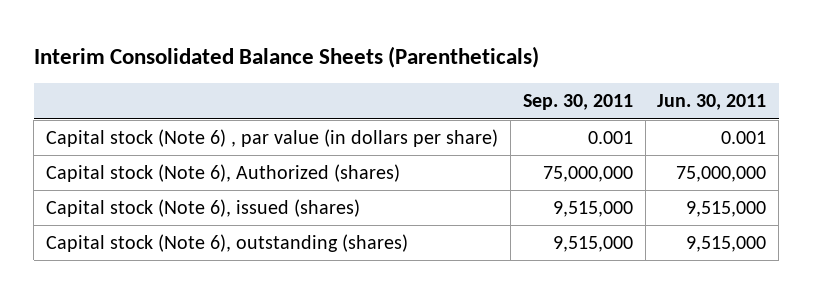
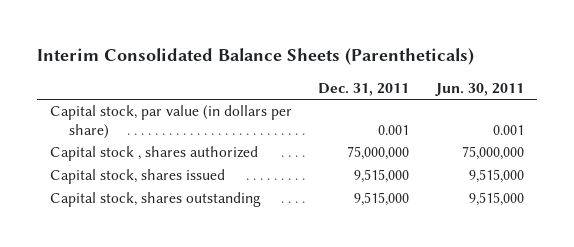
- | Sep. 30, 2011 | Jun. 30, 2011
+ | Dec. 31, 2011 | Jun. 30, 2011
- Capital stock (Note 6) , par value (in dollars per share) | 0.001 | 0.001
- Capital stock (Note 6), Authorized (shares) | 75,000,000 | 75,000,000
- Capital stock (Note 6), issued (shares) | 9,515,000 | 9,515,000
- Capital stock (Note 6), outstanding (shares) | 9,515,000 | 9,515,000
+ Capital stock, par value (in dollars per share) | 0.001 | 0.001
+ Capital stock , shares authorized | 75,000,000 | 75,000,000
+ Capital stock, shares issued | 9,515,000 | 9,515,000
+ Capital stock, shares outstanding | 9,515,000 | 9,515,000

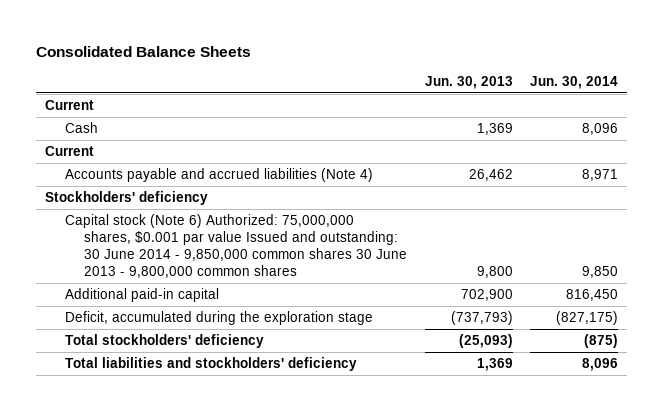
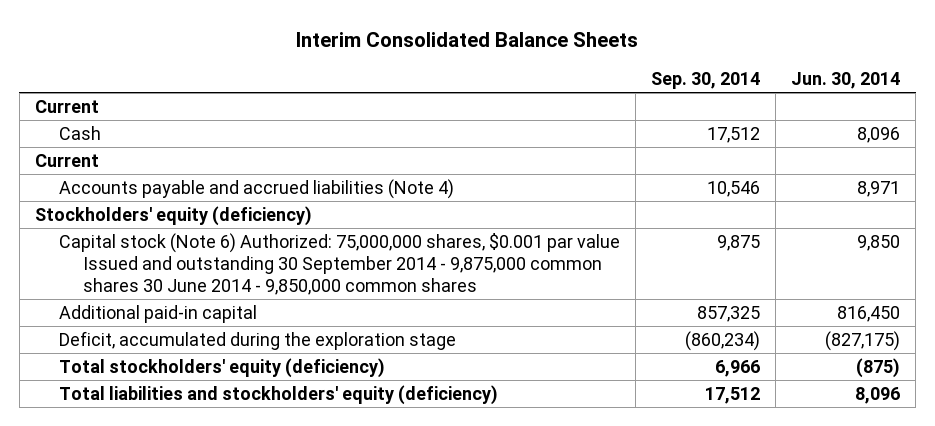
- Consolidated Balance Sheets
+ Interim Consolidated Balance Sheets
- | Jun. 30, 2013 | Jun. 30, 2014
+ | Sep. 30, 2014 | Jun. 30, 2014
- Stockholders' deficiency
- Capital stock (Note 6) Authorized: 75,000,000 shares, $0.001 par value Issued and outstanding: 30 June 2014 - 9,850,000 common shares 30 June 2013 - 9,800,000 common shares | 9,800 | 9,850
+ Stockholders' equity (deficiency)
+ Capital stock (Note 6) Authorized: 75,000,000 shares, $0.001 par value Issued and outstanding 30 September 2014 - 9,875,000 common shares 30 June 2014 - 9,850,000 common shares | 9,875 | 9,850
- Total stockholders' deficiency | (25,093) | (875)
- Total liabilities and stockholders' deficiency | 1,369 | 8,096
+ Total stockholders' equity (deficiency) | 6,966 | (875)
+ Total liabilities and stockholders' equity (deficiency) | 17,512 | 8,096

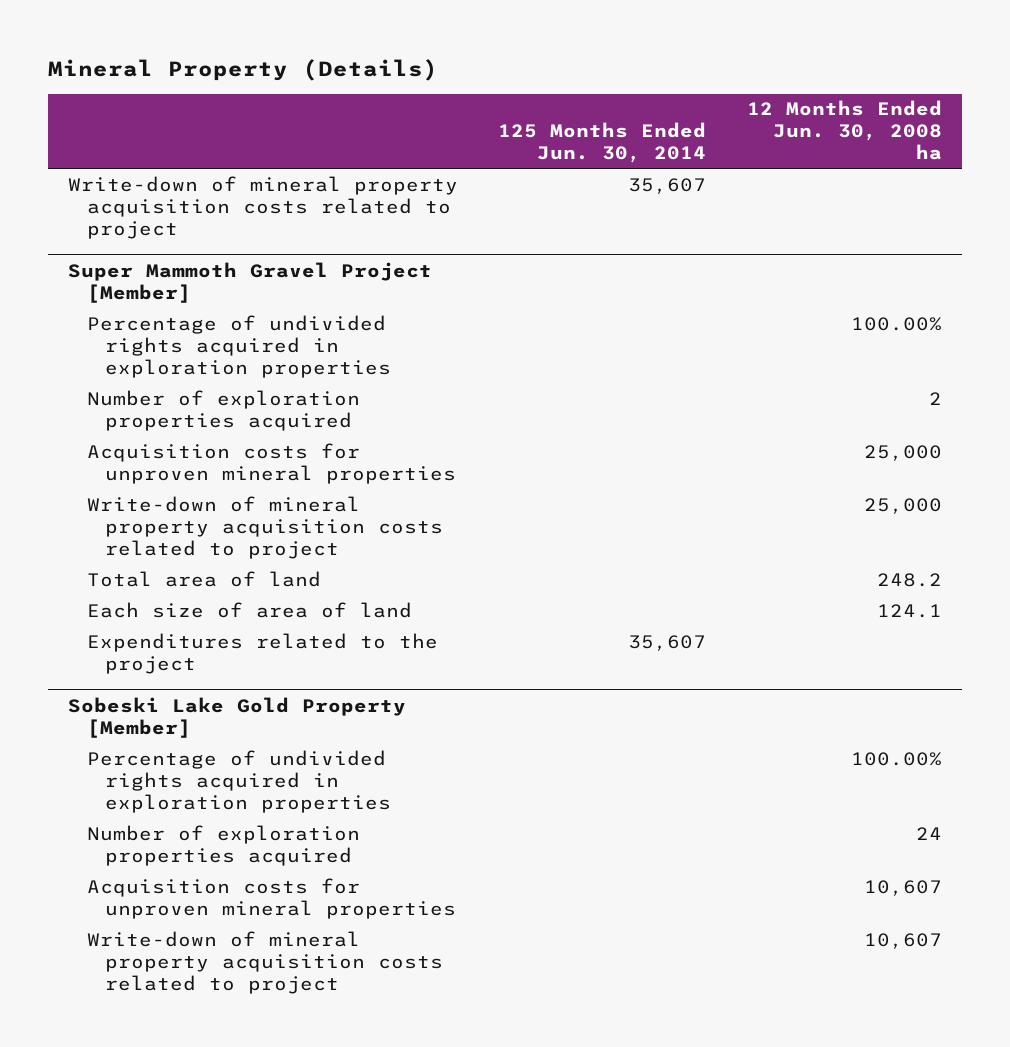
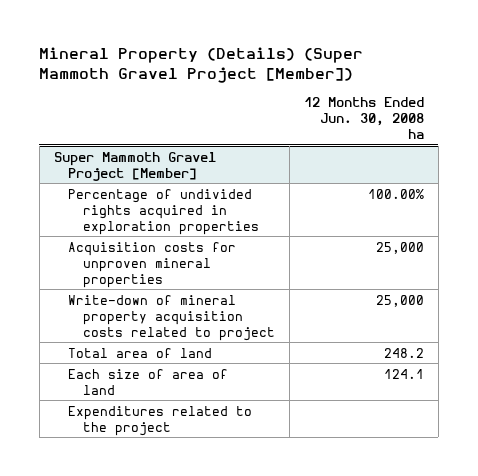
- Mineral Property (Details)
+ Mineral Property (Details) (Super Mammoth Gravel Project [Member])
- | 125 Months Ended Jun. 30, 2014 | 12 Months Ended Jun. 30, 2008 ha
+ | 12 Months Ended Jun. 30, 2008 ha
- Write-down of mineral property acquisition costs related to project | 35,607 |
@ Super Mammoth Gravel Project [Member]
- Number of exploration properties acquired | | 2
- Sobeski Lake Gold Property [Member]
- Percentage of undivided rights acquired in exploration properties | | 100.00%
- Number of exploration properties acquired | | 24
- Acquisition costs for unproven mineral properties | | 10,607
- Write-down of mineral property acquisition costs related to project | | 10,607

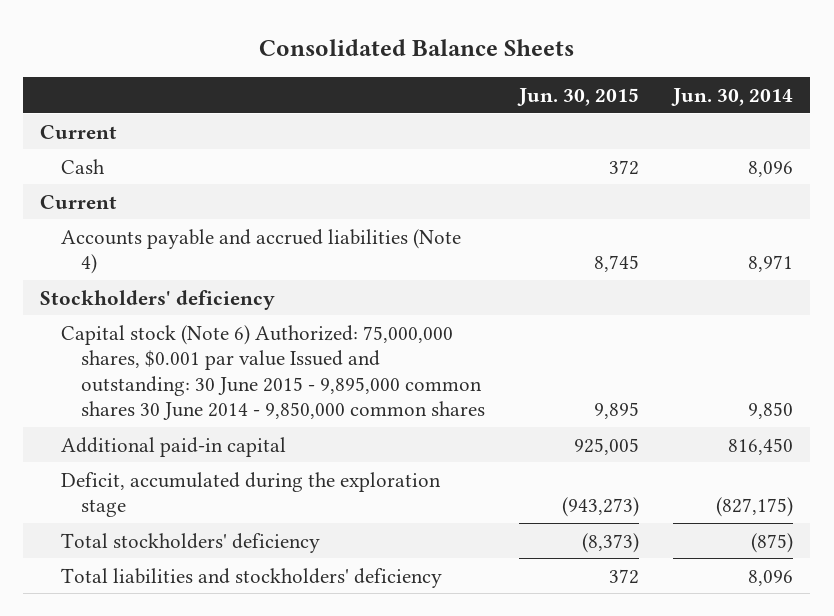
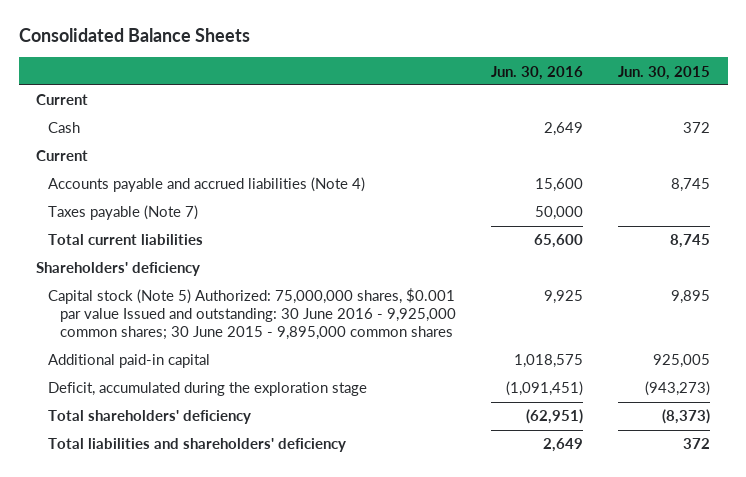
- | Jun. 30, 2015 | Jun. 30, 2014
+ | Jun. 30, 2016 | Jun. 30, 2015
- Stockholders' deficiency
- Capital stock (Note 6) Authorized: 75,000,000 shares, $0.001 par value Issued and outstanding: 30 June 2015 - 9,895,000 common shares 30 June 2014 - 9,850,000 common shares | 9,895 | 9,850
+ Taxes payable (Note 7) | 50,000 |
+ Total current liabilities | 65,600 | 8,745
+ Shareholders' deficiency
+ Capital stock (Note 5) Authorized: 75,000,000 shares, $0.001 par value Issued and outstanding: 30 June 2016 - 9,925,000 common shares; 30 June 2015 - 9,895,000 common shares | 9,925 | 9,895
- Total stockholders' deficiency | (8,373) | (875)
- Total liabilities and stockholders' deficiency | 372 | 8,096
+ Total shareholders' deficiency | (62,951) | (8,373)
+ Total liabilities and shareholders' deficiency | 2,649 | 372

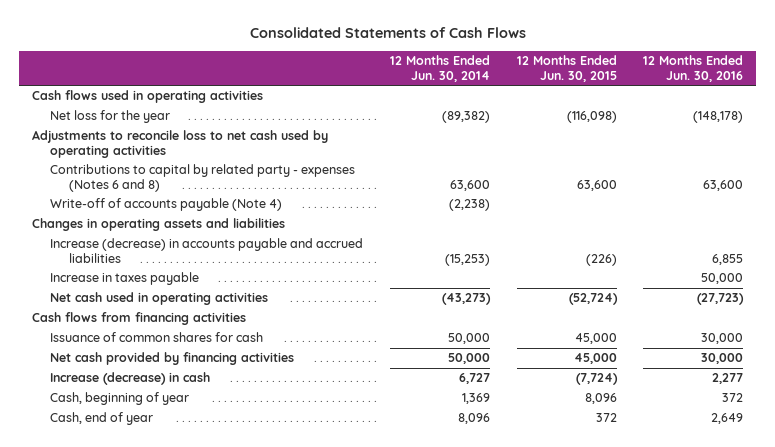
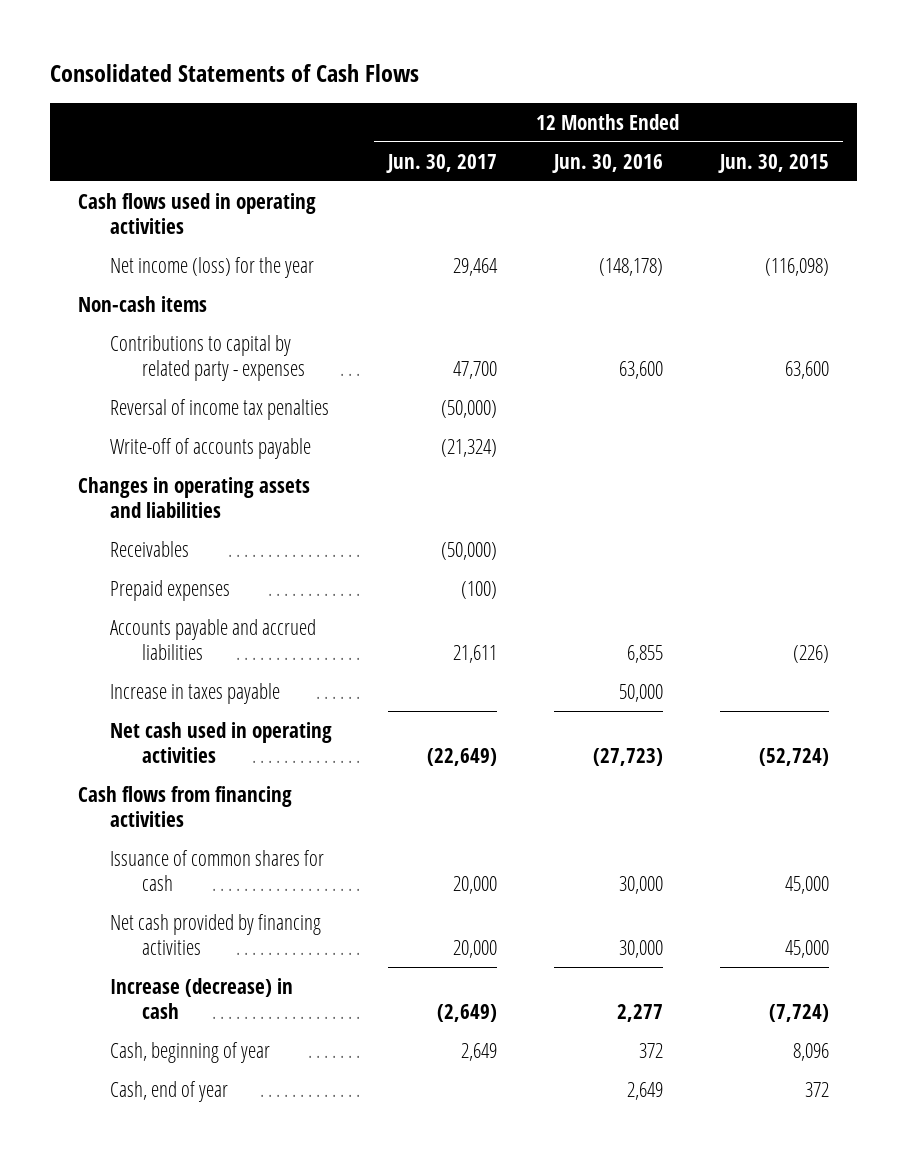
- | 12 Months Ended Jun. 30, 2014 | 12 Months Ended Jun. 30, 2015 | 12 Months Ended Jun. 30, 2016
+ | 12 Months Ended Jun. 30, 2017 | 12 Months Ended Jun. 30, 2016 | 12 Months Ended Jun. 30, 2015
- Net loss for the year | (89,382) | (116,098) | (148,178)
- Adjustments to reconcile loss to net cash used by operating activities
- Contributions to capital by related party - expenses (Notes 6 and 8) | 63,600 | 63,600 | 63,600
- Write-off of accounts payable (Note 4) | (2,238) | |
+ Net income (loss) for the year | 29,464 | (148,178) | (116,098)
+ Non-cash items
+ Contributions to capital by related party - expenses | 47,700 | 63,600 | 63,600
+ Reversal of income tax penalties | (50,000) | |
+ Write-off of accounts payable | (21,324) | |
- Increase (decrease) in accounts payable and accrued liabilities | (15,253) | (226) | 6,855
+ Receivables | (50,000) | |
+ Prepaid expenses | (100) | |
+ Accounts payable and accrued liabilities | 21,611 | 6,855 | (226)

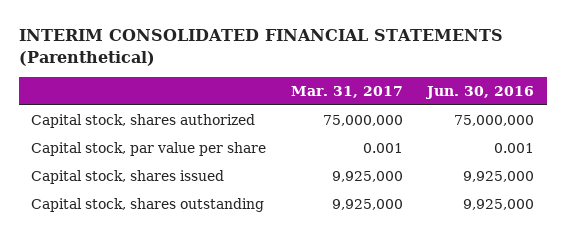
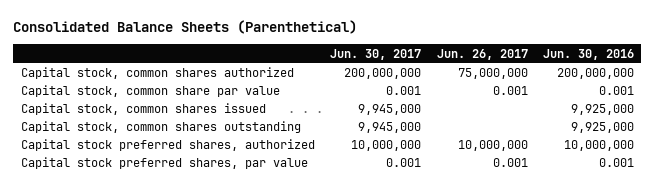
- INTERIM CONSOLIDATED FINANCIAL STATEMENTS (Parenthetical)
+ Consolidated Balance Sheets (Parenthetical)
- | Mar. 31, 2017 | Jun. 30, 2016
+ | Jun. 30, 2017 | Jun. 26, 2017 | Jun. 30, 2016
- Capital stock, shares authorized | 75,000,000 | 75,000,000
- Capital stock, par value per share | 0.001 | 0.001
- Capital stock, shares issued | 9,925,000 | 9,925,000
- Capital stock, shares outstanding | 9,925,000 | 9,925,000
+ Capital stock, common shares authorized | 200,000,000 | 75,000,000 | 200,000,000
+ Capital stock, common share par value | 0.001 | 0.001 | 0.001
+ Capital stock, common shares issued | 9,945,000 | | 9,925,000
+ Capital stock, common shares outstanding | 9,945,000 | | 9,925,000
+ Capital stock preferred shares, authorized | 10,000,000 | 10,000,000 | 10,000,000
+ Capital stock preferred shares, par value | 0.001 | 0.001 | 0.001

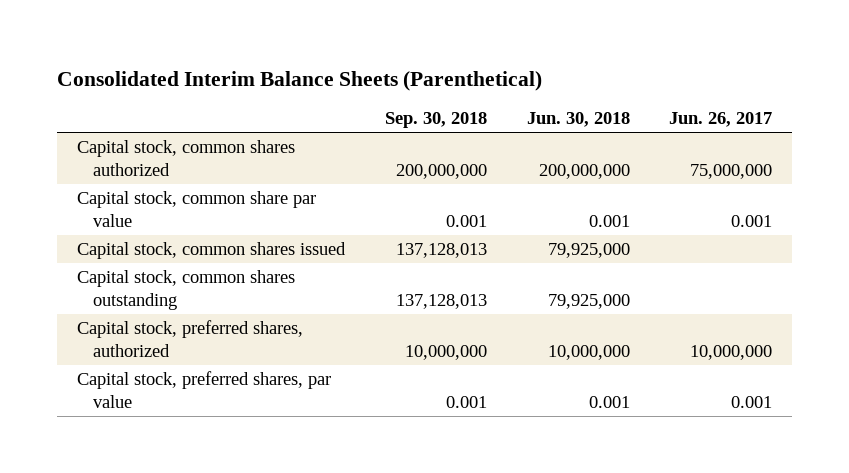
- Consolidated Balance Sheets (Parenthetical)
+ Consolidated Interim Balance Sheets (Parenthetical)
- | Jun. 30, 2017 | Jun. 26, 2017 | Jun. 30, 2016
+ | Sep. 30, 2018 | Jun. 30, 2018 | Jun. 26, 2017
- Capital stock preferred shares, authorized | 10,000,000 | 10,000,000 | 10,000,000
- Capital stock preferred shares, par value | 0.001 | 0.001 | 0.001
+ Capital stock, preferred shares, authorized | 10,000,000 | 10,000,000 | 10,000,000
+ Capital stock, preferred shares, par value | 0.001 | 0.001 | 0.001

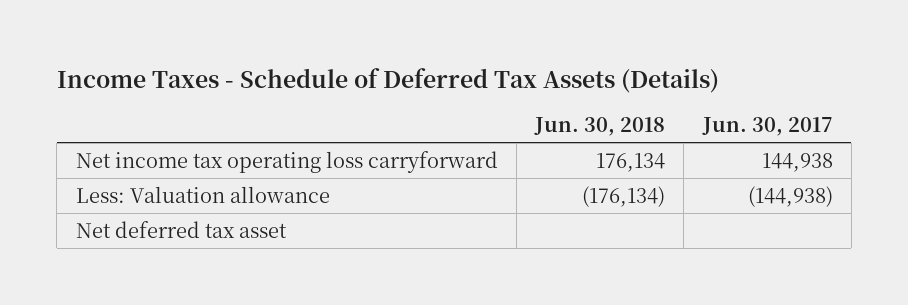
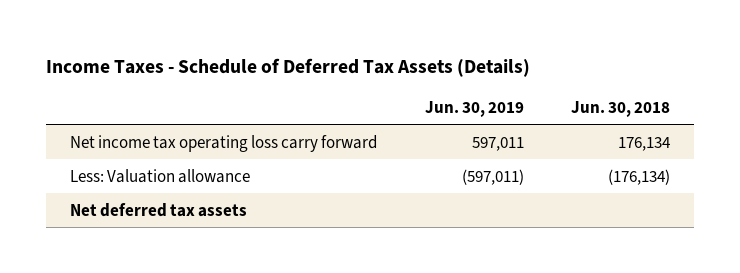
- | Jun. 30, 2018 | Jun. 30, 2017
+ | Jun. 30, 2019 | Jun. 30, 2018
- Net income tax operating loss carryforward | 176,134 | 144,938
+ Net income tax operating loss carry forward | 597,011 | 176,134
- Net deferred tax asset
+ Net deferred tax assets

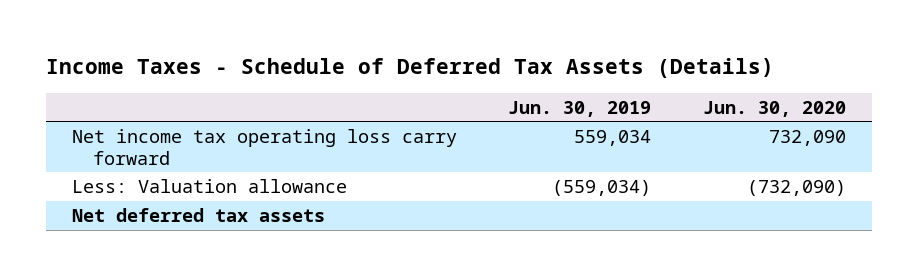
- | Jun. 30, 2019 | Jun. 30, 2018
+ | Jun. 30, 2019 | Jun. 30, 2020
- Net income tax operating loss carry forward | 597,011 | 176,134
- Less: Valuation allowance | (597,011) | (176,134)
+ Net income tax operating loss carry forward | 559,034 | 732,090
+ Less: Valuation allowance | (559,034) | (732,090)

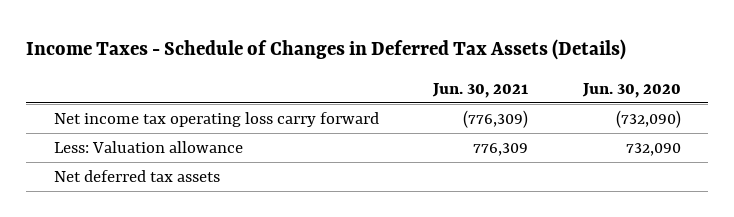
- Income Taxes - Schedule of Deferred Tax Assets (Details)
+ Income Taxes - Schedule of Changes in Deferred Tax Assets (Details)
- | Jun. 30, 2019 | Jun. 30, 2020
+ | Jun. 30, 2021 | Jun. 30, 2020
- Net income tax operating loss carry forward | 559,034 | 732,090
- Less: Valuation allowance | (559,034) | (732,090)
+ Net income tax operating loss carry forward | (776,309) | (732,090)
+ Less: Valuation allowance | 776,309 | 732,090

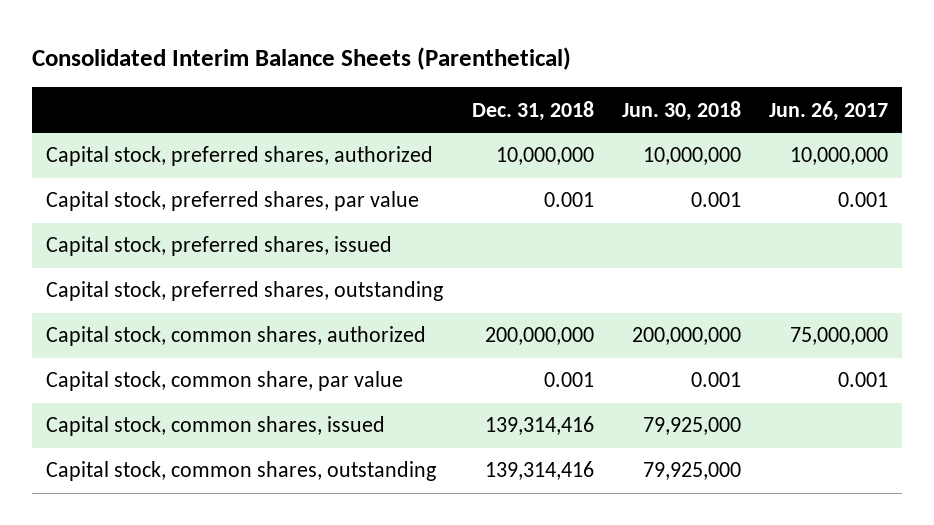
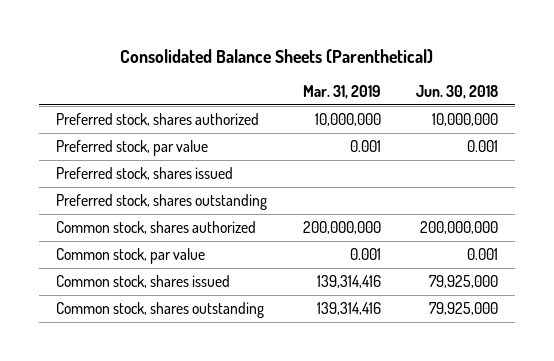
- Consolidated Interim Balance Sheets (Parenthetical)
+ Consolidated Balance Sheets (Parenthetical)
- | Dec. 31, 2018 | Jun. 30, 2018 | Jun. 26, 2017
+ | Mar. 31, 2019 | Jun. 30, 2018
- Capital stock, preferred shares, authorized | 10,000,000 | 10,000,000 | 10,000,000
- Capital stock, preferred shares, par value | 0.001 | 0.001 | 0.001
- Capital stock, preferred shares, issued
- Capital stock, preferred shares, outstanding
- Capital stock, common shares, authorized | 200,000,000 | 200,000,000 | 75,000,000
- Capital stock, common share, par value | 0.001 | 0.001 | 0.001
- Capital stock, common shares, issued | 139,314,416 | 79,925,000 |
- Capital stock, common shares, outstanding | 139,314,416 | 79,925,000 |
+ Preferred stock, shares authorized | 10,000,000 | 10,000,000
+ Preferred stock, par value | 0.001 | 0.001
+ Preferred stock, shares issued
+ Preferred stock, shares outstanding
+ Common stock, shares authorized | 200,000,000 | 200,000,000
+ Common stock, par value | 0.001 | 0.001
+ Common stock, shares issued | 139,314,416 | 79,925,000
+ Common stock, shares outstanding | 139,314,416 | 79,925,000

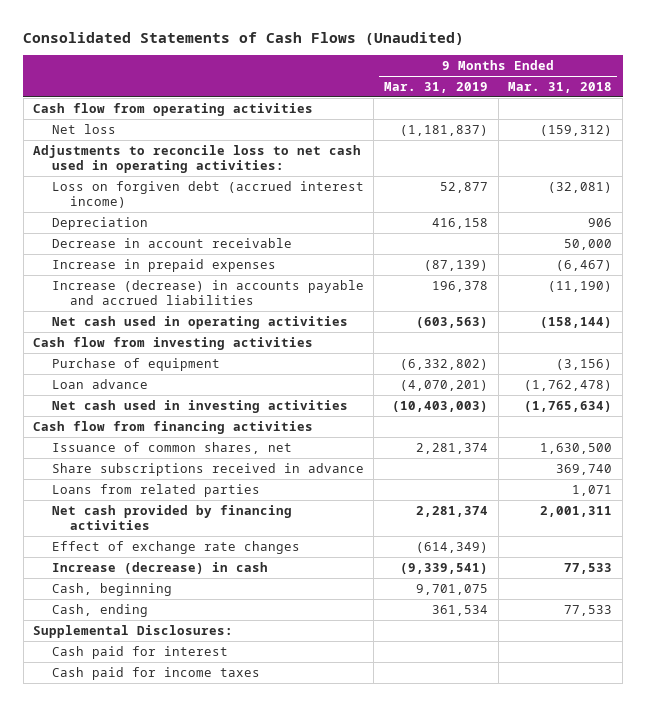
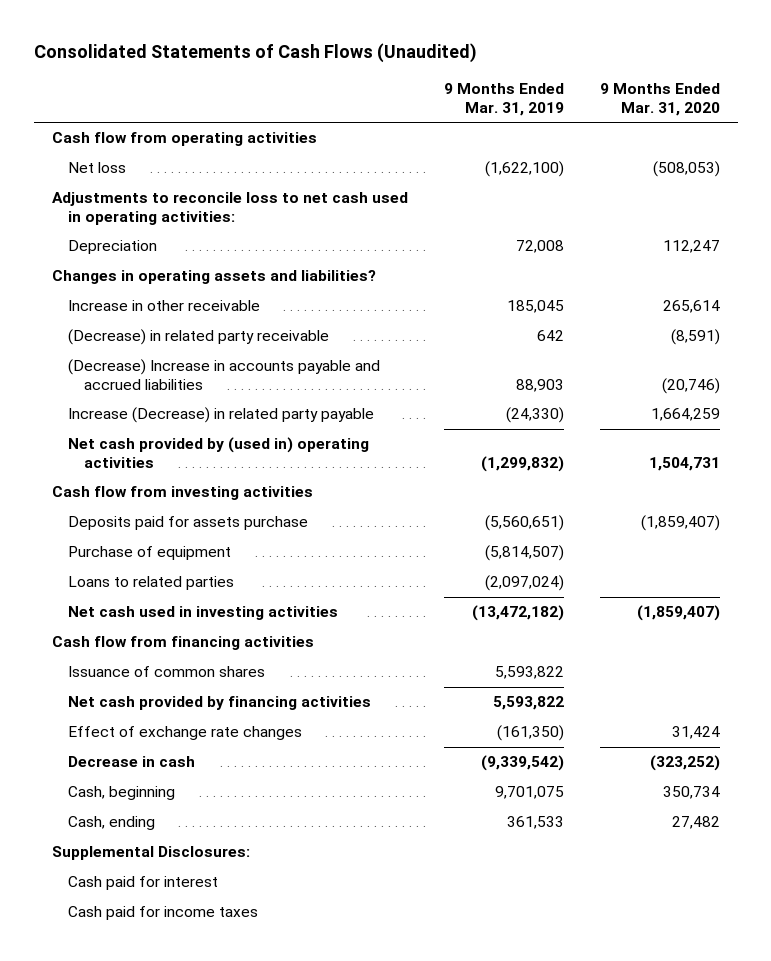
- | 9 Months Ended Mar. 31, 2019 | 9 Months Ended Mar. 31, 2018
+ | 9 Months Ended Mar. 31, 2019 | 9 Months Ended Mar. 31, 2020
- Net loss | (1,181,837) | (159,312)
+ Net loss | (1,622,100) | (508,053)
- Loss on forgiven debt (accrued interest income) | 52,877 | (32,081)
- Depreciation | 416,158 | 906
- Decrease in account receivable | | 50,000
- Increase in prepaid expenses | (87,139) | (6,467)
- Increase (decrease) in accounts payable and accrued liabilities | 196,378 | (11,190)
- Net cash used in operating activities | (603,563) | (158,144)
+ Depreciation | 72,008 | 112,247
+ Changes in operating assets and liabilities?
+ Increase in other receivable | 185,045 | 265,614
+ (Decrease) in related party receivable | 642 | (8,591)
+ (Decrease) Increase in accounts payable and accrued liabilities | 88,903 | (20,746)
+ Increase (Decrease) in related party payable | (24,330) | 1,664,259
+ Net cash provided by (used in) operating activities | (1,299,832) | 1,504,731
- Purchase of equipment | (6,332,802) | (3,156)
- Loan advance | (4,070,201) | (1,762,478)
- Net cash used in investing activities | (10,403,003) | (1,765,634)
+ Deposits paid for assets purchase | (5,560,651) | (1,859,407)
+ Purchase of equipment | (5,814,507) |
+ Loans to related parties | (2,097,024) |
+ Net cash used in investing activities | (13,472,182) | (1,859,407)
- Issuance of common shares, net | 2,281,374 | 1,630,500
- Share subscriptions received in advance | | 369,740
- Loans from related parties | | 1,071
- Net cash provided by financing activities | 2,281,374 | 2,001,311
- Effect of exchange rate changes | (614,349) |
- Increase (decrease) in cash | (9,339,541) | 77,533
+ Issuance of common shares | 5,593,822 |
+ Net cash provided by financing activities | 5,593,822 |
+ Effect of exchange rate changes | (161,350) | 31,424
+ Decrease in cash | (9,339,542) | (323,252)
- Cash, ending | 361,534 | 77,533
+ Cash, ending | 361,533 | 27,482

